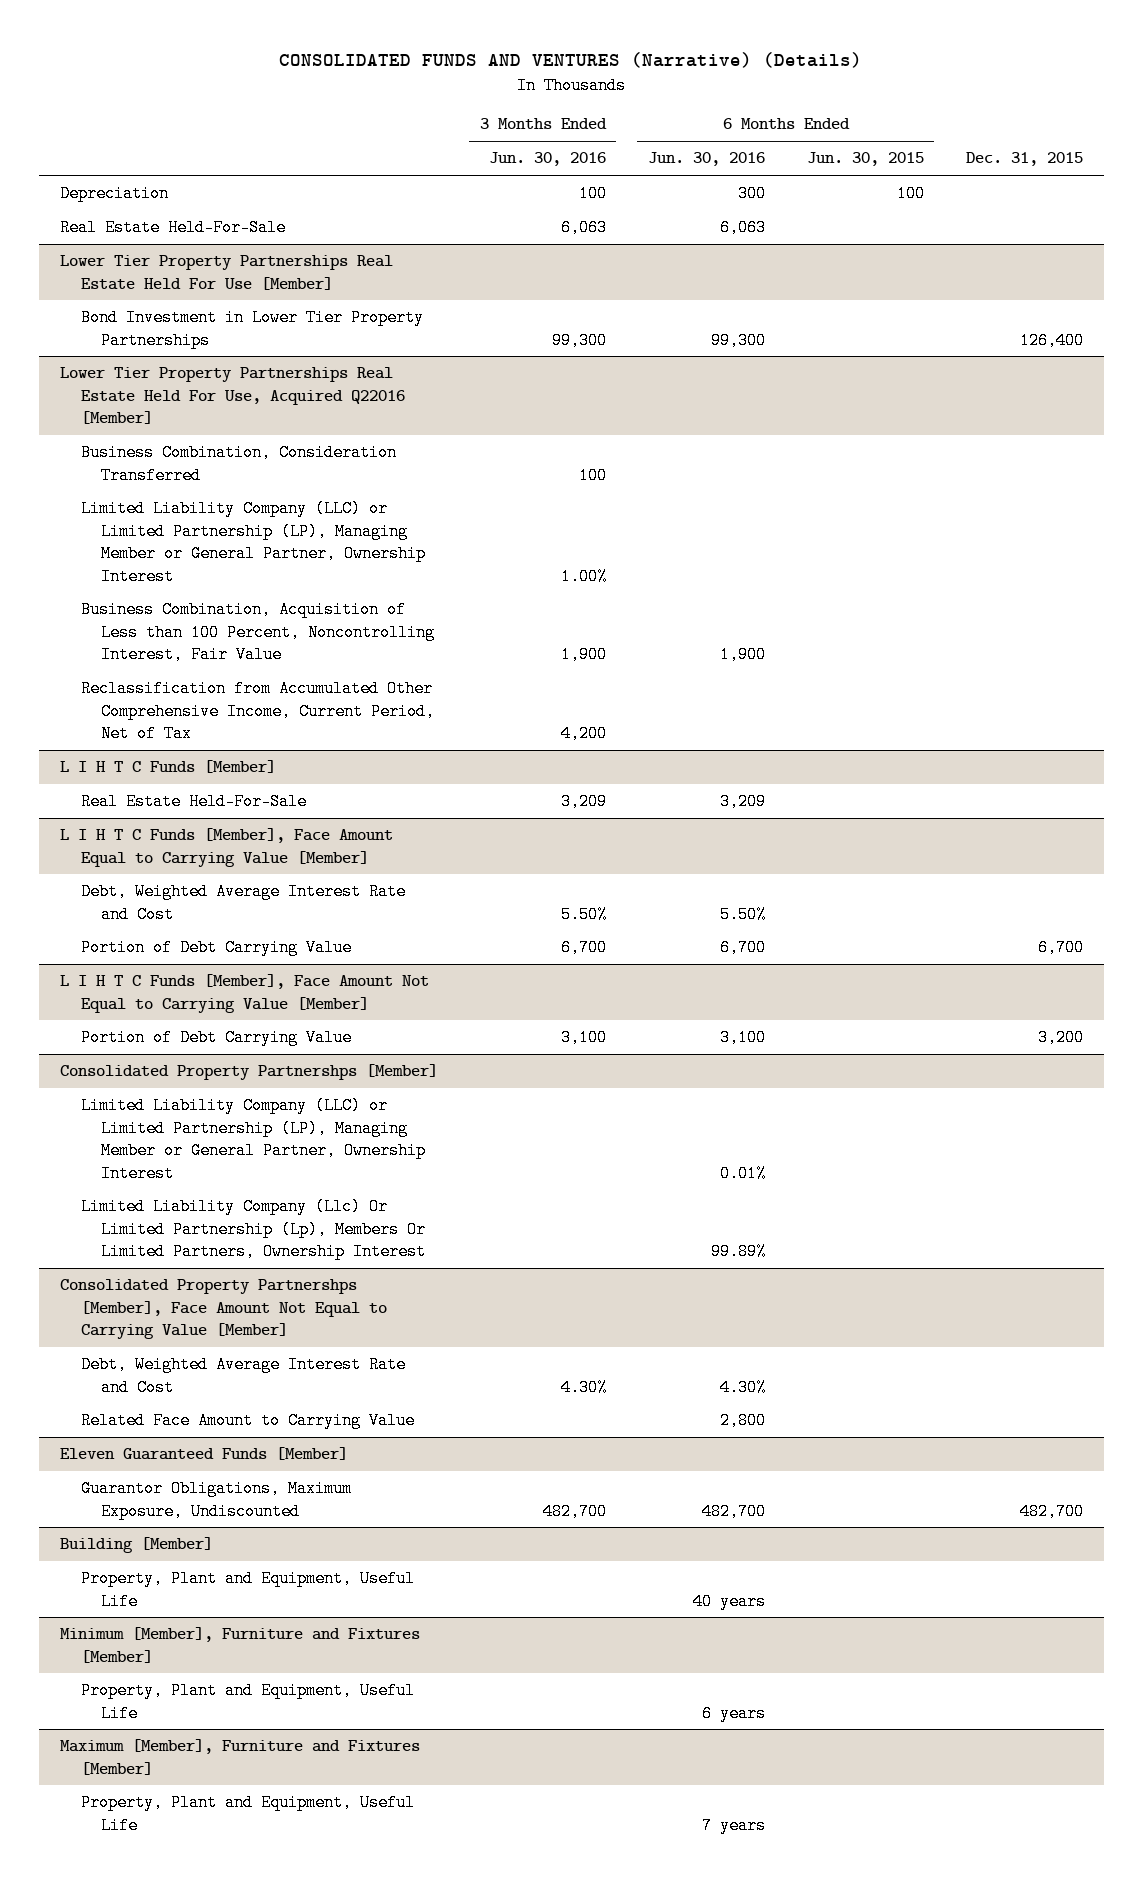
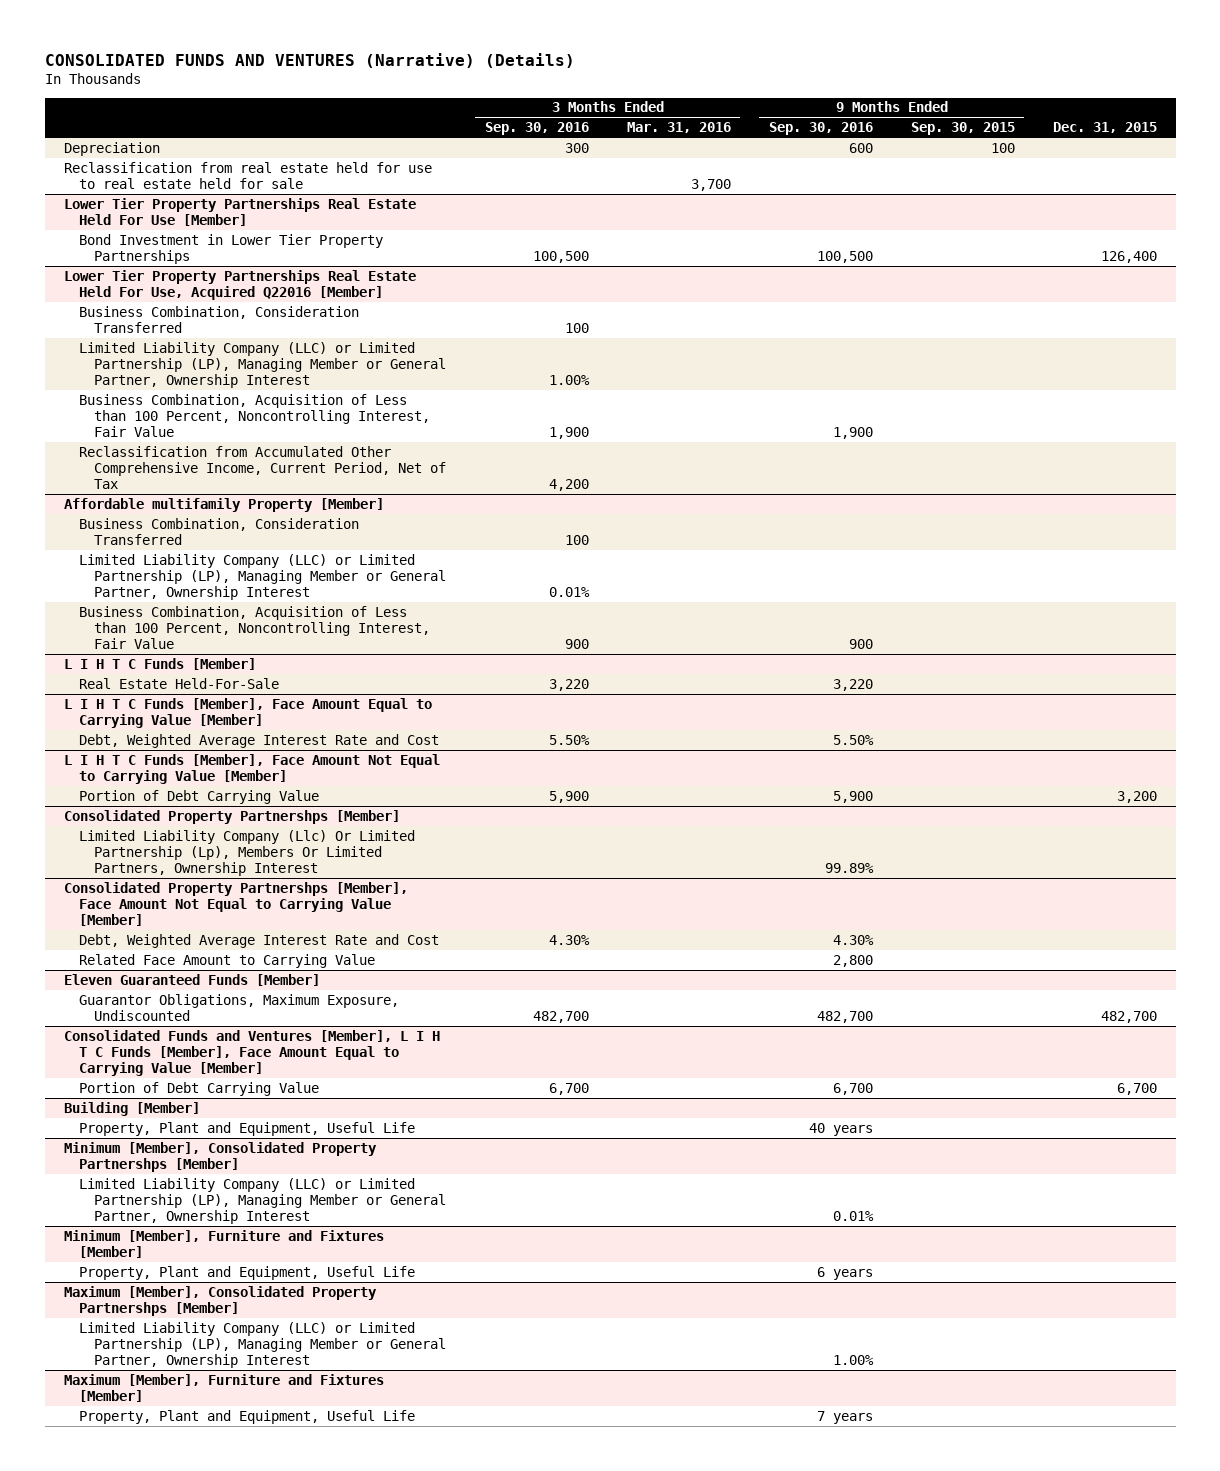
- | 3 Months Ended Jun. 30, 2016 | 6 Months Ended Jun. 30, 2016 | 6 Months Ended Jun. 30, 2015 | Dec. 31, 2015
+ | 3 Months Ended Sep. 30, 2016 | 3 Months Ended Mar. 31, 2016 | 9 Months Ended Sep. 30, 2016 | 9 Months Ended Sep. 30, 2015 | Dec. 31, 2015
- Real Estate Held-For-Sale | 6,063 | 6,063 | |
+ Reclassification from real estate held for use to real estate held for sale | | 3,700 | | |
+ Affordable multifamily Property [Member]
+ Business Combination, Consideration Transferred | 100 | | | |
+ Limited Liability Company (LLC) or Limited Partnership (LP), Managing Member or General Partner, Ownership Interest | 0.01% | | | |
+ Business Combination, Acquisition of Less than 100 Percent, Noncontrolling Interest, Fair Value | 900 | | 900 | |
@ L I H T C Funds [Member], Face Amount Equal to Carrying Value [Member]
- Portion of Debt Carrying Value | 6,700 | 6,700 | | 6,700
@ Consolidated Property Partnershps [Member]
- Limited Liability Company (LLC) or Limited Partnership (LP), Managing Member or General Partner, Ownership Interest | | 0.01% | |
+ Consolidated Funds and Ventures [Member], L I H T C Funds [Member], Face Amount Equal to Carrying Value [Member]
+ Portion of Debt Carrying Value | 6,700 | | 6,700 | | 6,700
+ Minimum [Member], Consolidated Property Partnershps [Member]
+ Limited Liability Company (LLC) or Limited Partnership (LP), Managing Member or General Partner, Ownership Interest | | | 0.01% | |
+ Maximum [Member], Consolidated Property Partnershps [Member]
+ Limited Liability Company (LLC) or Limited Partnership (LP), Managing Member or General Partner, Ownership Interest | | | 1.00% | |

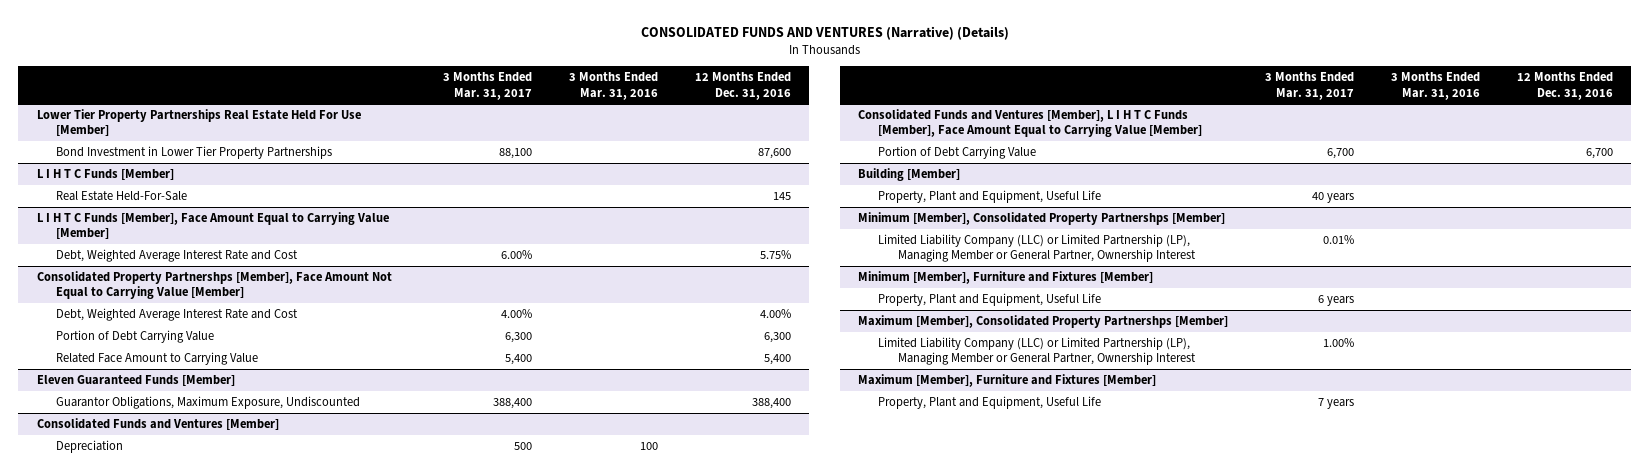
- | 3 Months Ended Sep. 30, 2016 | 3 Months Ended Mar. 31, 2016 | 9 Months Ended Sep. 30, 2016 | 9 Months Ended Sep. 30, 2015 | Dec. 31, 2015
+ | 3 Months Ended Mar. 31, 2017 | 3 Months Ended Mar. 31, 2016 | 12 Months Ended Dec. 31, 2016
- Depreciation | 300 | | 600 | 100 |
- Reclassification from real estate held for use to real estate held for sale | | 3,700 | | |
- Lower Tier Property Partnerships Real Estate Held For Use, Acquired Q22016 [Member]
- Business Combination, Consideration Transferred | 100 | | | |
- Limited Liability Company (LLC) or Limited Partnership (LP), Managing Member or General Partner, Ownership Interest | 1.00% | | | |
- Business Combination, Acquisition of Less than 100 Percent, Noncontrolling Interest, Fair Value | 1,900 | | 1,900 | |
- Reclassification from Accumulated Other Comprehensive Income, Current Period, Net of Tax | 4,200 | | | |
- Affordable multifamily Property [Member]
- Business Combination, Consideration Transferred | 100 | | | |
- Limited Liability Company (LLC) or Limited Partnership (LP), Managing Member or General Partner, Ownership Interest | 0.01% | | | |
- Business Combination, Acquisition of Less than 100 Percent, Noncontrolling Interest, Fair Value | 900 | | 900 | |
- L I H T C Funds [Member], Face Amount Not Equal to Carrying Value [Member]
- Portion of Debt Carrying Value | 5,900 | | 5,900 | | 3,200
- Consolidated Property Partnershps [Member]
- Limited Liability Company (Llc) Or Limited Partnership (Lp), Members Or Limited Partners, Ownership Interest | | | 99.89% | |
@ Consolidated Property Partnershps [Member], Face Amount Not Equal to Carrying Value [Member]
+ Portion of Debt Carrying Value | 6,300 | | 6,300
+ Consolidated Funds and Ventures [Member]
+ Depreciation | 500 | 100 |

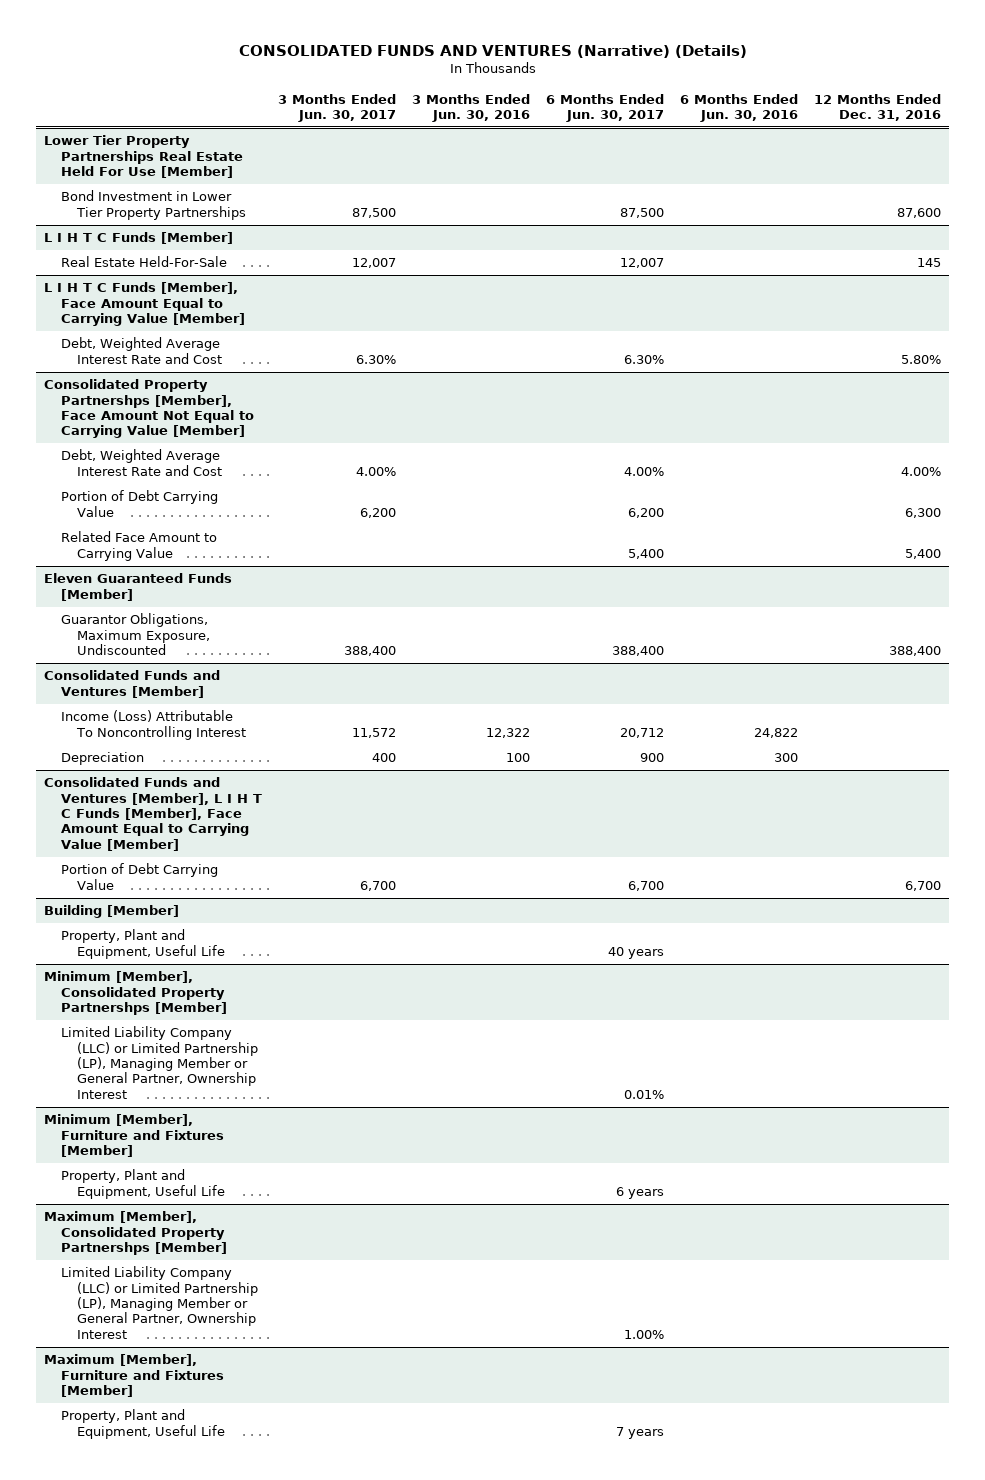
- | 3 Months Ended Mar. 31, 2017 | 3 Months Ended Mar. 31, 2016 | 12 Months Ended Dec. 31, 2016
+ | 3 Months Ended Jun. 30, 2017 | 3 Months Ended Jun. 30, 2016 | 6 Months Ended Jun. 30, 2017 | 6 Months Ended Jun. 30, 2016 | 12 Months Ended Dec. 31, 2016
@ L I H T C Funds [Member], Face Amount Equal to Carrying Value [Member]
- Debt, Weighted Average Interest Rate and Cost | 6.00% | | 5.75%
+ Debt, Weighted Average Interest Rate and Cost | 6.30% | | 6.30% | | 5.80%
@ Consolidated Funds and Ventures [Member]
+ Income (Loss) Attributable To Noncontrolling Interest | 11,572 | 12,322 | 20,712 | 24,822 |

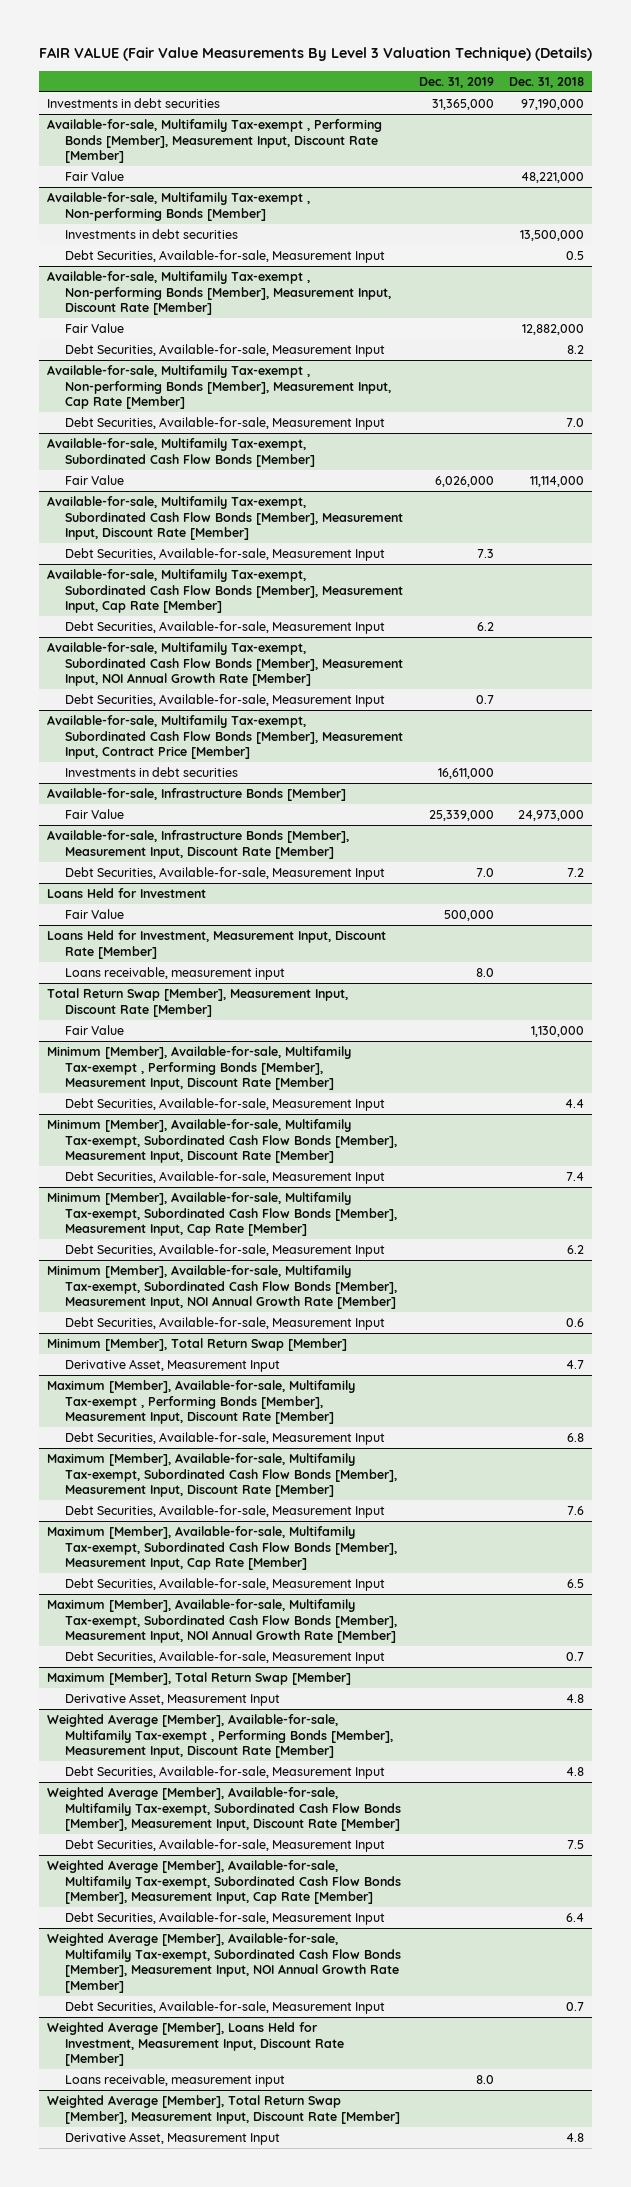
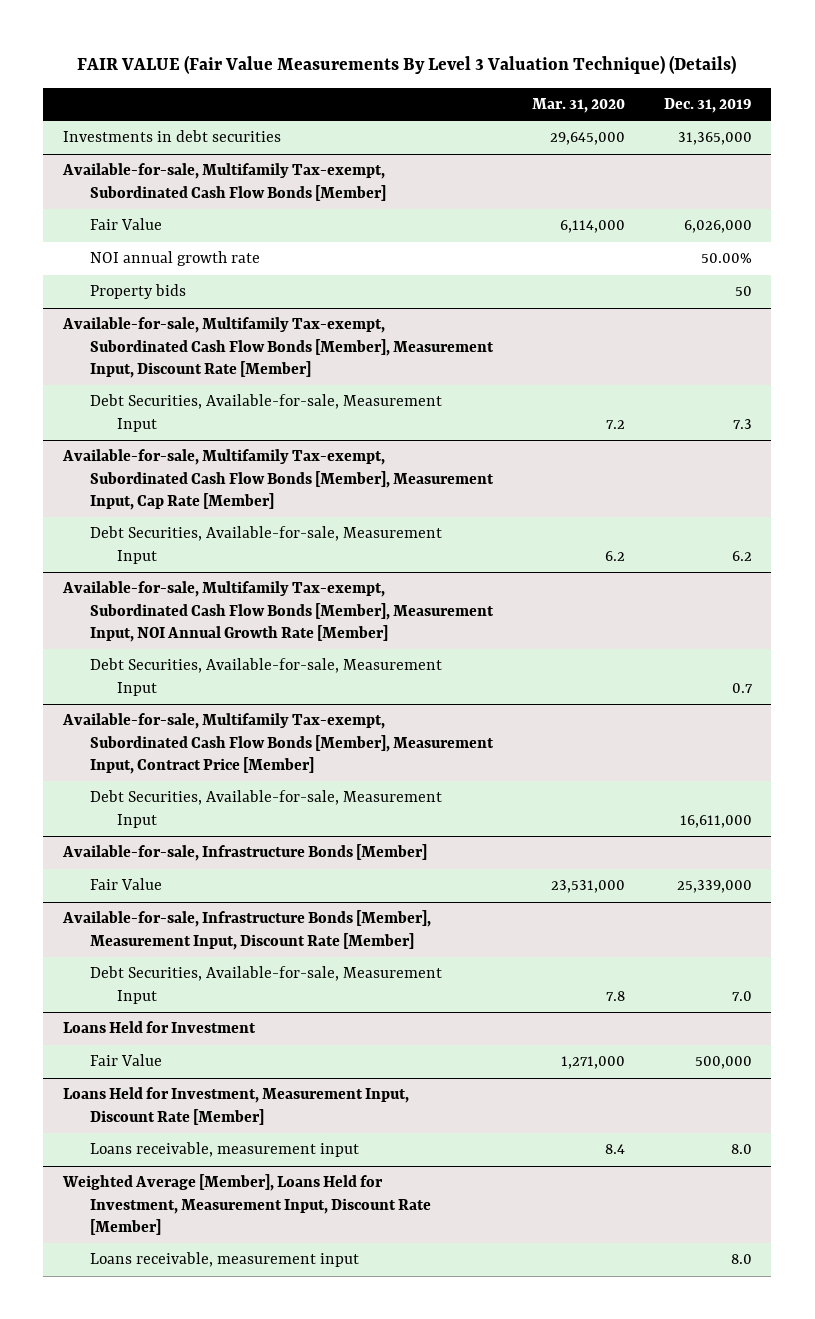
- | Dec. 31, 2019 | Dec. 31, 2018
+ | Mar. 31, 2020 | Dec. 31, 2019
- Available-for-sale, Multifamily Tax-exempt , Performing Bonds [Member], Measurement Input, Discount Rate [Member]
- Fair Value | | 48,221,000
- Available-for-sale, Multifamily Tax-exempt , Non-performing Bonds [Member]
- Investments in debt securities | | 13,500,000
- Debt Securities, Available-for-sale, Measurement Input | | 0.5
- Available-for-sale, Multifamily Tax-exempt , Non-performing Bonds [Member], Measurement Input, Discount Rate [Member]
- Fair Value | | 12,882,000
- Debt Securities, Available-for-sale, Measurement Input | | 8.2
- Available-for-sale, Multifamily Tax-exempt , Non-performing Bonds [Member], Measurement Input, Cap Rate [Member]
- Debt Securities, Available-for-sale, Measurement Input | | 7.0
@ Available-for-sale, Multifamily Tax-exempt, Subordinated Cash Flow Bonds [Member]
+ NOI annual growth rate | | 50.00%
+ Property bids | | 50
@ Available-for-sale, Multifamily Tax-exempt, Subordinated Cash Flow Bonds [Member], Measurement Input, Contract Price [Member]
- Investments in debt securities | 16,611,000 |
+ Debt Securities, Available-for-sale, Measurement Input | | 16,611,000
- Total Return Swap [Member], Measurement Input, Discount Rate [Member]
- Fair Value | | 1,130,000
- Minimum [Member], Available-for-sale, Multifamily Tax-exempt , Performing Bonds [Member], Measurement Input, Discount Rate [Member]
- Debt Securities, Available-for-sale, Measurement Input | | 4.4
- Minimum [Member], Available-for-sale, Multifamily Tax-exempt, Subordinated Cash Flow Bonds [Member], Measurement Input, Discount Rate [Member]
- Debt Securities, Available-for-sale, Measurement Input | | 7.4
- Minimum [Member], Available-for-sale, Multifamily Tax-exempt, Subordinated Cash Flow Bonds [Member], Measurement Input, Cap Rate [Member]
- Debt Securities, Available-for-sale, Measurement Input | | 6.2
- Minimum [Member], Available-for-sale, Multifamily Tax-exempt, Subordinated Cash Flow Bonds [Member], Measurement Input, NOI Annual Growth Rate [Member]
- Debt Securities, Available-for-sale, Measurement Input | | 0.6
- Minimum [Member], Total Return Swap [Member]
- Derivative Asset, Measurement Input | | 4.7
- Maximum [Member], Available-for-sale, Multifamily Tax-exempt , Performing Bonds [Member], Measurement Input, Discount Rate [Member]
- Debt Securities, Available-for-sale, Measurement Input | | 6.8
- Maximum [Member], Available-for-sale, Multifamily Tax-exempt, Subordinated Cash Flow Bonds [Member], Measurement Input, Discount Rate [Member]
- Debt Securities, Available-for-sale, Measurement Input | | 7.6
- Maximum [Member], Available-for-sale, Multifamily Tax-exempt, Subordinated Cash Flow Bonds [Member], Measurement Input, Cap Rate [Member]
- Debt Securities, Available-for-sale, Measurement Input | | 6.5
- Maximum [Member], Available-for-sale, Multifamily Tax-exempt, Subordinated Cash Flow Bonds [Member], Measurement Input, NOI Annual Growth Rate [Member]
- Debt Securities, Available-for-sale, Measurement Input | | 0.7
- Maximum [Member], Total Return Swap [Member]
- Derivative Asset, Measurement Input | | 4.8
- Weighted Average [Member], Available-for-sale, Multifamily Tax-exempt , Performing Bonds [Member], Measurement Input, Discount Rate [Member]
- Debt Securities, Available-for-sale, Measurement Input | | 4.8
- Weighted Average [Member], Available-for-sale, Multifamily Tax-exempt, Subordinated Cash Flow Bonds [Member], Measurement Input, Discount Rate [Member]
- Debt Securities, Available-for-sale, Measurement Input | | 7.5
- Weighted Average [Member], Available-for-sale, Multifamily Tax-exempt, Subordinated Cash Flow Bonds [Member], Measurement Input, Cap Rate [Member]
- Debt Securities, Available-for-sale, Measurement Input | | 6.4
- Weighted Average [Member], Available-for-sale, Multifamily Tax-exempt, Subordinated Cash Flow Bonds [Member], Measurement Input, NOI Annual Growth Rate [Member]
- Debt Securities, Available-for-sale, Measurement Input | | 0.7
- Weighted Average [Member], Total Return Swap [Member], Measurement Input, Discount Rate [Member]
- Derivative Asset, Measurement Input | | 4.8

